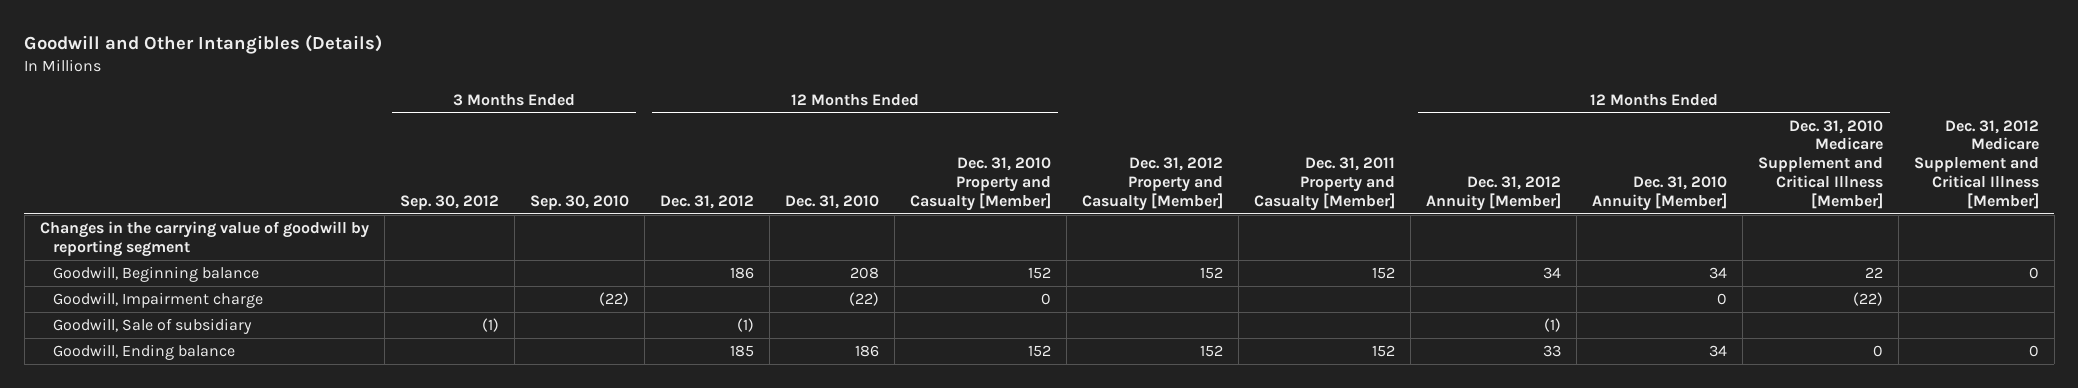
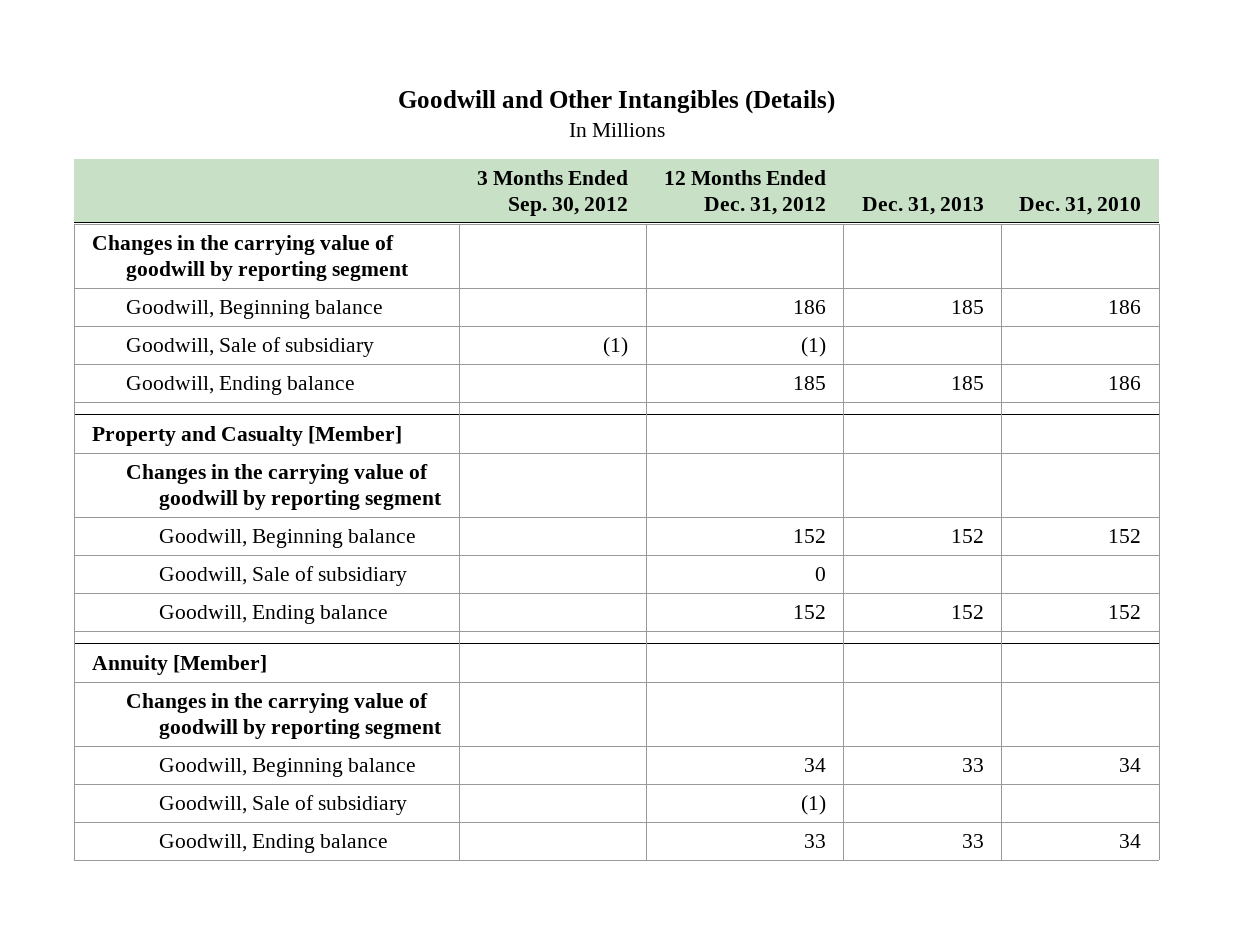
- | 3 Months Ended Sep. 30, 2012 | 3 Months Ended Sep. 30, 2010 | 12 Months Ended Dec. 31, 2012 | 12 Months Ended Dec. 31, 2010 | 12 Months Ended Dec. 31, 2010 Property and Casualty [Member] | Dec. 31, 2012 Property and Casualty [Member] | Dec. 31, 2011 Property and Casualty [Member] | 12 Months Ended Dec. 31, 2012 Annuity [Member] | 12 Months Ended Dec. 31, 2010 Annuity [Member] | 12 Months Ended Dec. 31, 2010 Medicare Supplement and Critical Illness [Member] | Dec. 31, 2012 Medicare Supplement and Critical Illness [Member]
+ | 3 Months Ended Sep. 30, 2012 | 12 Months Ended Dec. 31, 2012 | Dec. 31, 2013 | Dec. 31, 2010
- Goodwill, Impairment charge | | (22) | | (22) | 0 | | | | 0 | (22) |
+ Property and Casualty [Member]
+ Changes in the carrying value of goodwill by reporting segment
+ Goodwill, Beginning balance | | 152 | 152 | 152
+ Goodwill, Sale of subsidiary | | 0 | |
+ Goodwill, Ending balance | | 152 | 152 | 152
+ Annuity [Member]
+ Changes in the carrying value of goodwill by reporting segment
+ Goodwill, Beginning balance | | 34 | 33 | 34
+ Goodwill, Sale of subsidiary | | (1) | |
+ Goodwill, Ending balance | | 33 | 33 | 34

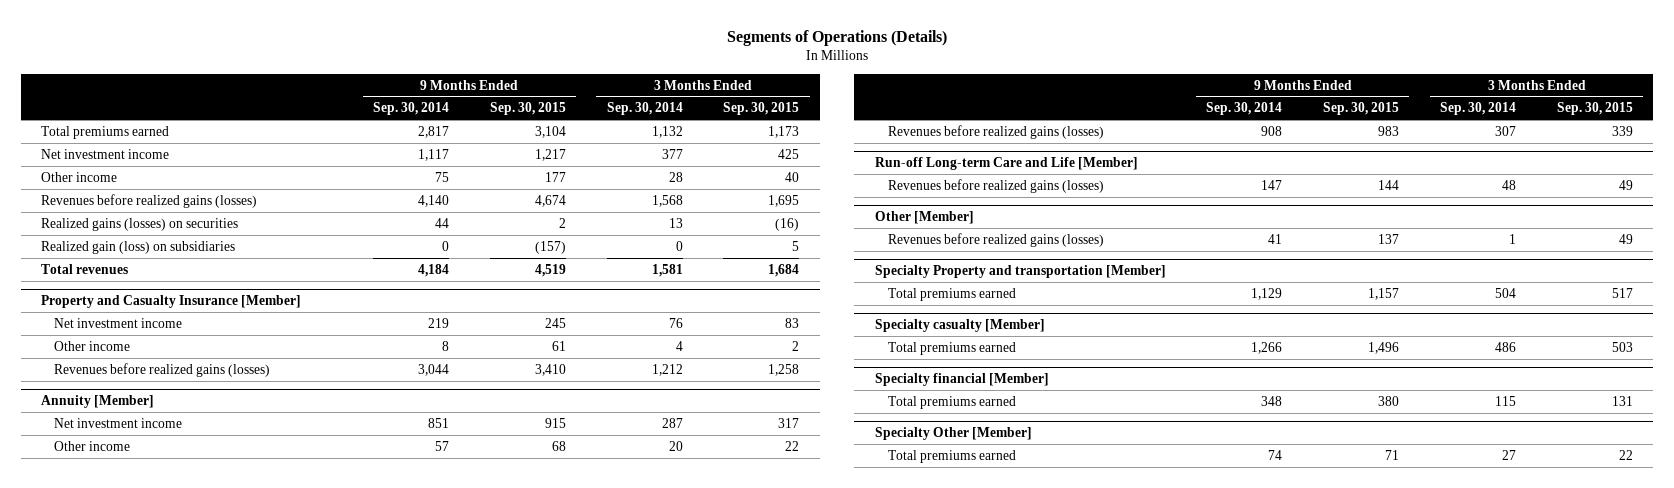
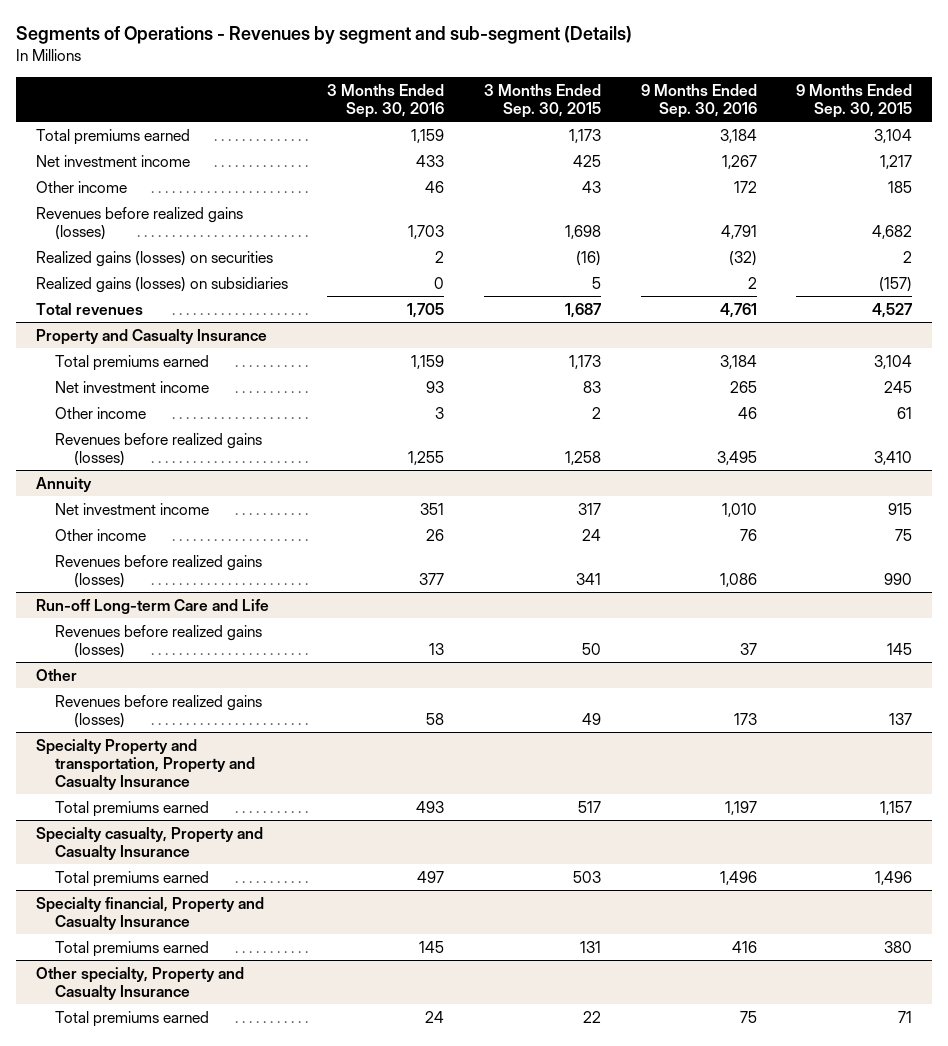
- Segments of Operations (Details)
+ Segments of Operations - Revenues by segment and sub-segment (Details)
- | 9 Months Ended Sep. 30, 2014 | 9 Months Ended Sep. 30, 2015 | 3 Months Ended Sep. 30, 2014 | 3 Months Ended Sep. 30, 2015
+ | 3 Months Ended Sep. 30, 2016 | 3 Months Ended Sep. 30, 2015 | 9 Months Ended Sep. 30, 2016 | 9 Months Ended Sep. 30, 2015
- Other income | 75 | 177 | 28 | 40
- Revenues before realized gains (losses) | 4,140 | 4,674 | 1,568 | 1,695
+ Other income | 46 | 43 | 172 | 185
+ Revenues before realized gains (losses) | 1,703 | 1,698 | 4,791 | 4,682
- Realized gain (loss) on subsidiaries | 0 | (157) | 0 | 5
- Total revenues | 4,184 | 4,519 | 1,581 | 1,684
- Property and Casualty Insurance [Member]
+ Realized gains (losses) on subsidiaries | 0 | 5 | 2 | (157)
+ Total revenues | 1,705 | 1,687 | 4,761 | 4,527
+ Property and Casualty Insurance
+ Total premiums earned | 1,159 | 1,173 | 3,184 | 3,104
- Annuity [Member]
+ Annuity
- Other income | 57 | 68 | 20 | 22
- Revenues before realized gains (losses) | 908 | 983 | 307 | 339
- Run-off Long-term Care and Life [Member]
- Revenues before realized gains (losses) | 147 | 144 | 48 | 49
- Other [Member]
+ Other income | 26 | 24 | 76 | 75
+ Revenues before realized gains (losses) | 377 | 341 | 1,086 | 990
+ Run-off Long-term Care and Life
+ Revenues before realized gains (losses) | 13 | 50 | 37 | 145
+ Other
- Specialty Property and transportation [Member]
+ Specialty Property and transportation, Property and Casualty Insurance
- Specialty casualty [Member]
+ Specialty casualty, Property and Casualty Insurance
- Specialty financial [Member]
+ Specialty financial, Property and Casualty Insurance
- Specialty Other [Member]
+ Other specialty, Property and Casualty Insurance

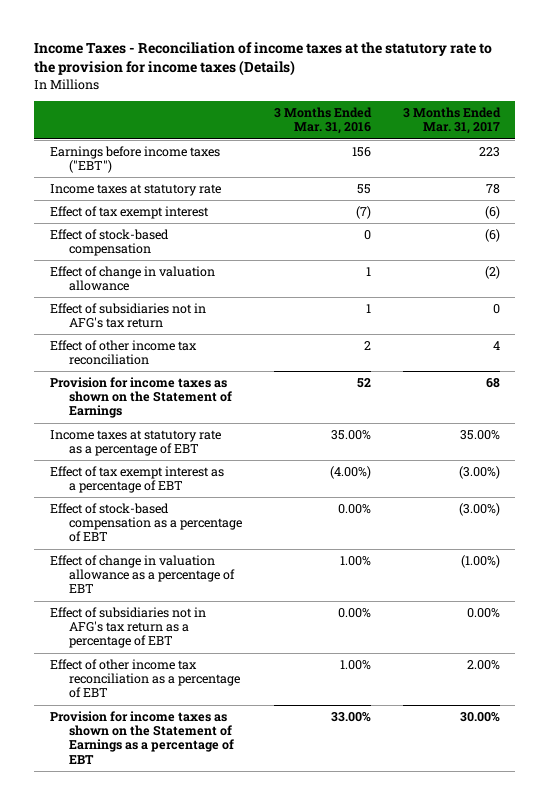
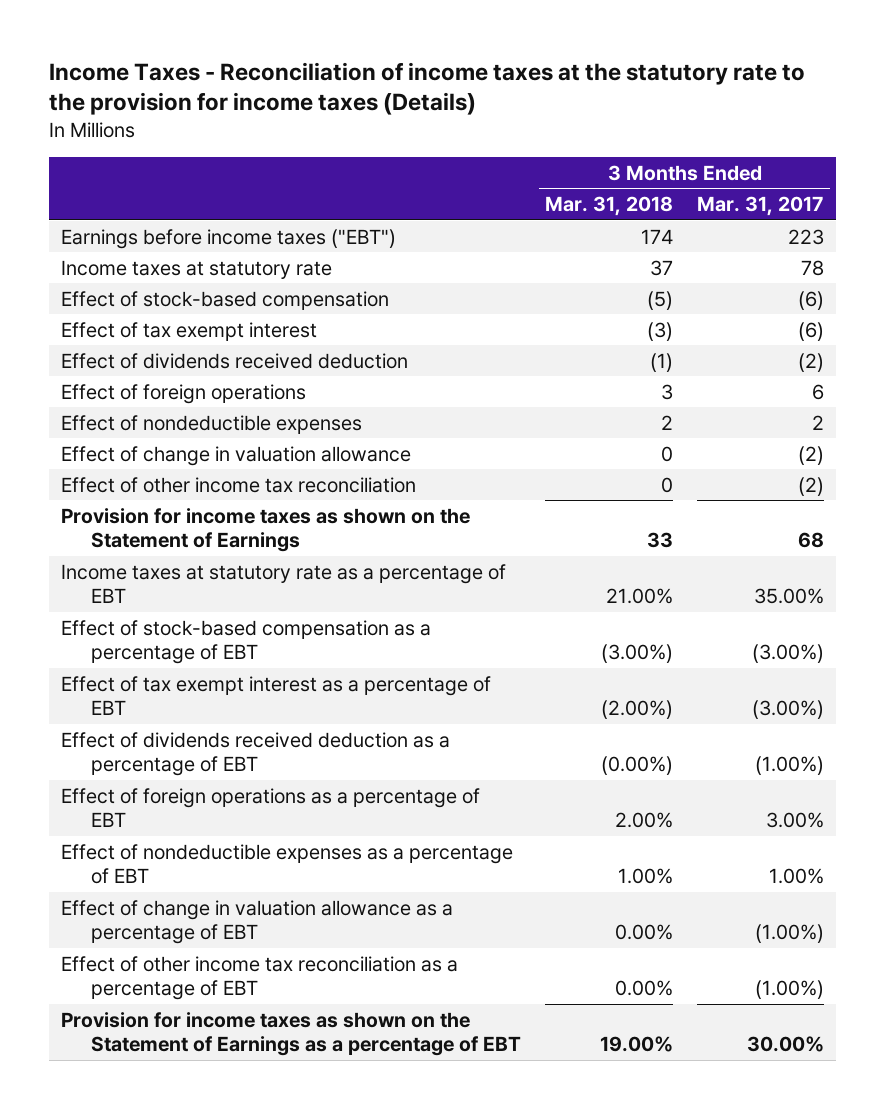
- | 3 Months Ended Mar. 31, 2016 | 3 Months Ended Mar. 31, 2017
+ | 3 Months Ended Mar. 31, 2018 | 3 Months Ended Mar. 31, 2017
moved down: Effect of tax exempt interest | (3) | (6)
+ Effect of dividends received deduction | (1) | (2)
+ Effect of foreign operations | 3 | 6
+ Effect of nondeductible expenses | 2 | 2
- Effect of subsidiaries not in AFG's tax return | 1 | 0
- Effect of other income tax reconciliation | 2 | 4
+ Effect of other income tax reconciliation | 0 | (2)
moved down: Effect of tax exempt interest as a percentage of EBT | (2.00%) | (3.00%)
+ Effect of dividends received deduction as a percentage of EBT | (0.00%) | (1.00%)
+ Effect of foreign operations as a percentage of EBT | 2.00% | 3.00%
+ Effect of nondeductible expenses as a percentage of EBT | 1.00% | 1.00%
- Effect of subsidiaries not in AFG's tax return as a percentage of EBT | 0.00% | 0.00%
- Effect of other income tax reconciliation as a percentage of EBT | 1.00% | 2.00%
+ Effect of other income tax reconciliation as a percentage of EBT | 0.00% | (1.00%)

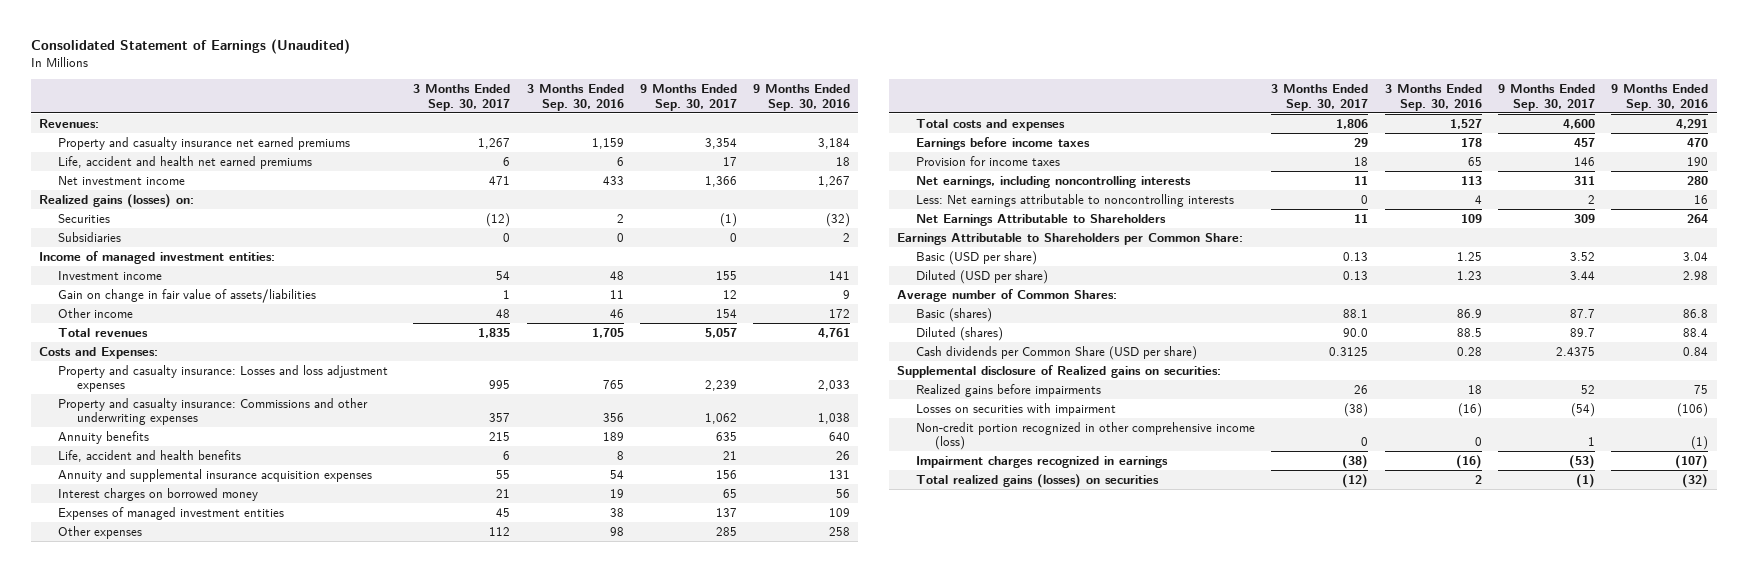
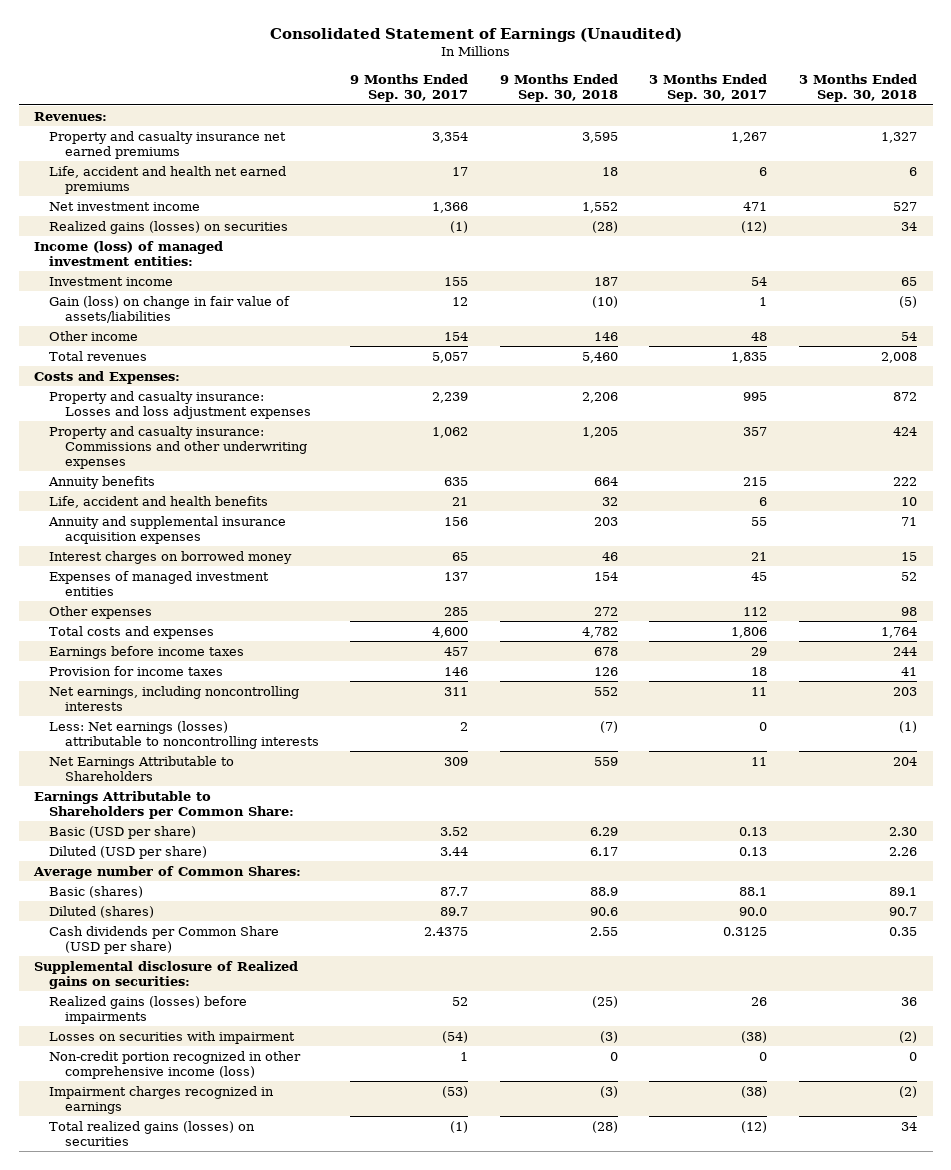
- | 3 Months Ended Sep. 30, 2017 | 3 Months Ended Sep. 30, 2016 | 9 Months Ended Sep. 30, 2017 | 9 Months Ended Sep. 30, 2016
+ | 9 Months Ended Sep. 30, 2017 | 9 Months Ended Sep. 30, 2018 | 3 Months Ended Sep. 30, 2017 | 3 Months Ended Sep. 30, 2018
- Realized gains (losses) on:
- Securities | (12) | 2 | (1) | (32)
- Subsidiaries | 0 | 0 | 0 | 2
- Income of managed investment entities:
+ Realized gains (losses) on securities | (1) | (28) | (12) | 34
+ Income (loss) of managed investment entities:
- Gain on change in fair value of assets/liabilities | 1 | 11 | 12 | 9
+ Gain (loss) on change in fair value of assets/liabilities | 12 | (10) | 1 | (5)
- Less: Net earnings attributable to noncontrolling interests | 0 | 4 | 2 | 16
+ Less: Net earnings (losses) attributable to noncontrolling interests | 2 | (7) | 0 | (1)
- Realized gains before impairments | 26 | 18 | 52 | 75
+ Realized gains (losses) before impairments | 52 | (25) | 26 | 36

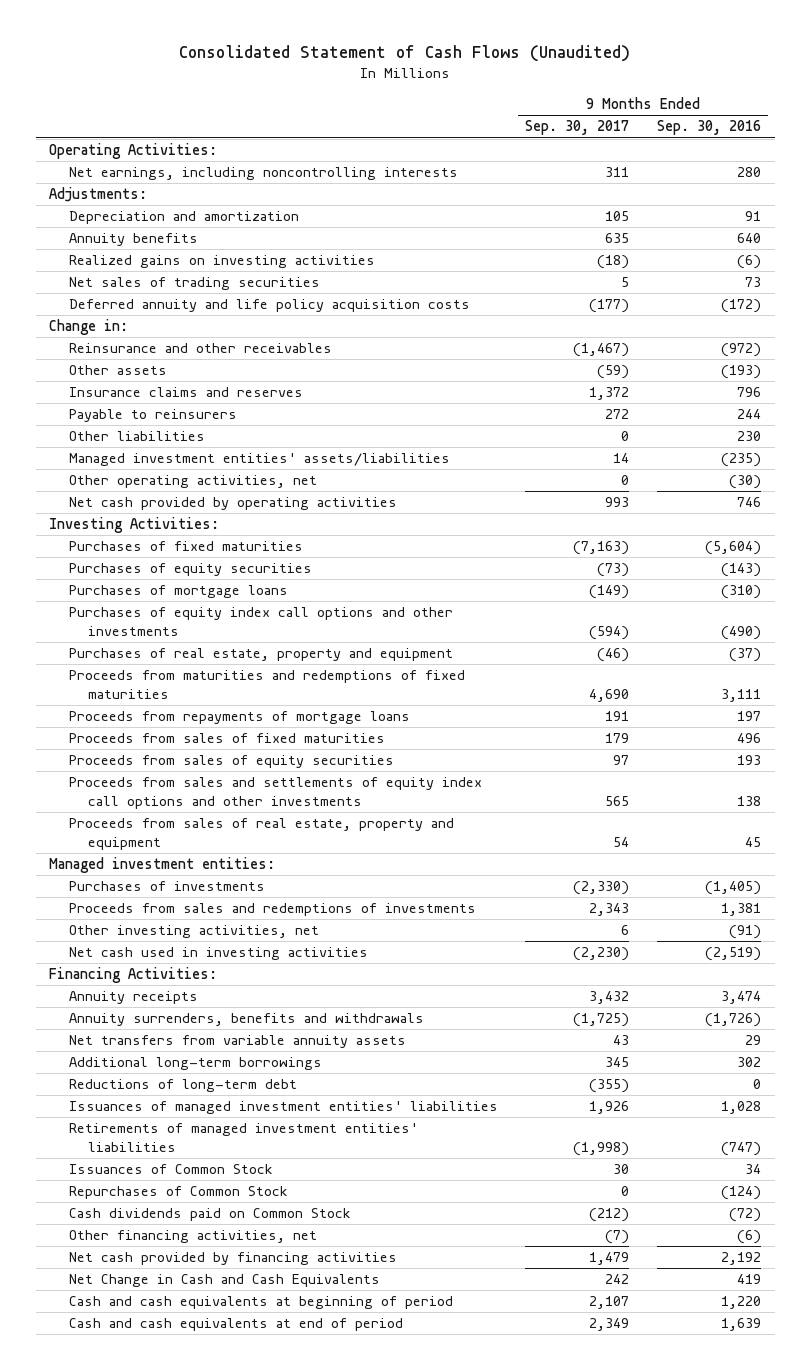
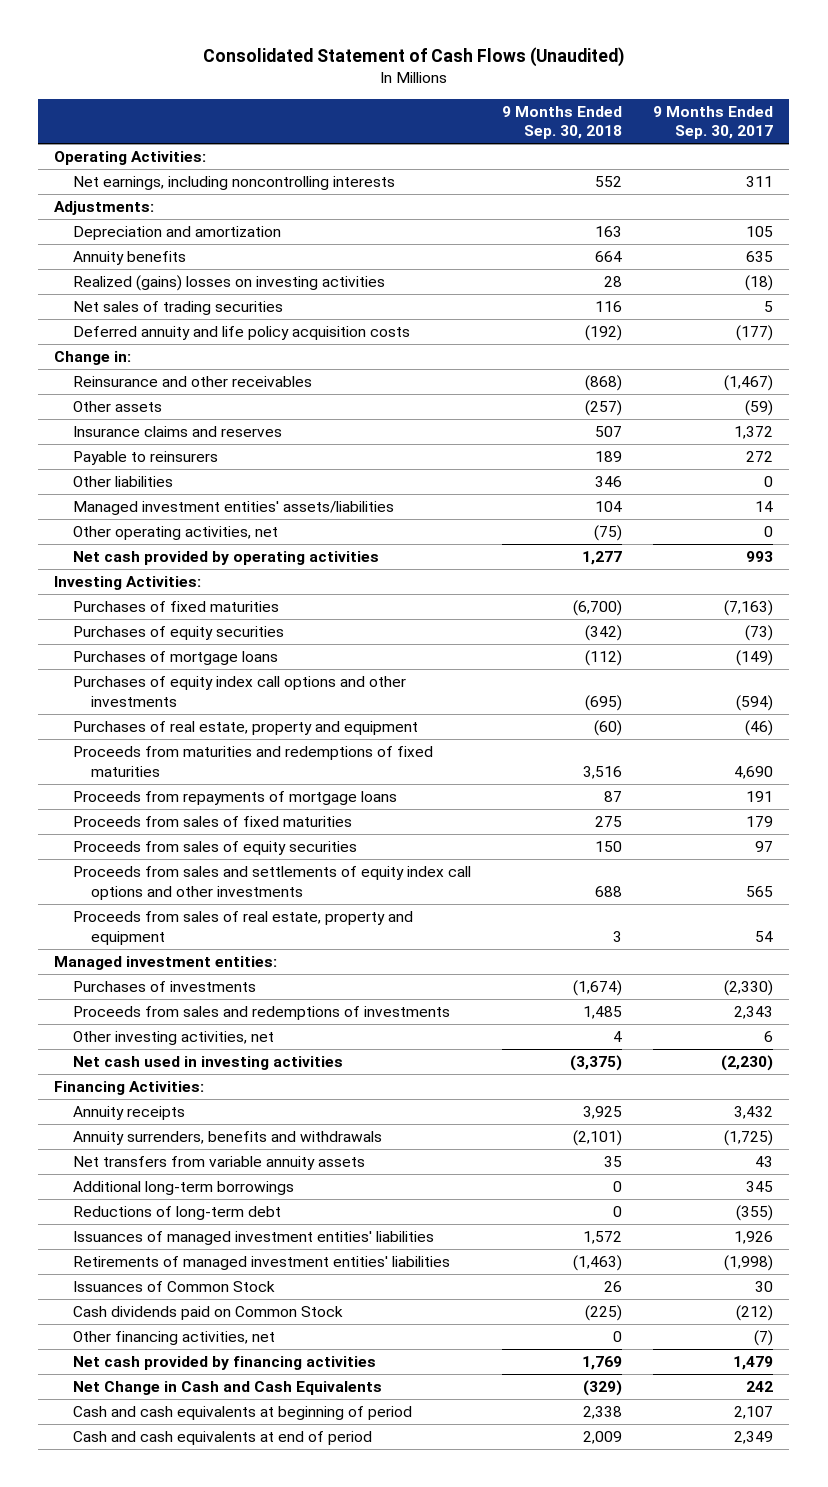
- | 9 Months Ended Sep. 30, 2017 | 9 Months Ended Sep. 30, 2016
+ | 9 Months Ended Sep. 30, 2018 | 9 Months Ended Sep. 30, 2017
- Realized gains on investing activities | (18) | (6)
+ Realized (gains) losses on investing activities | 28 | (18)
- Repurchases of Common Stock | 0 | (124)

